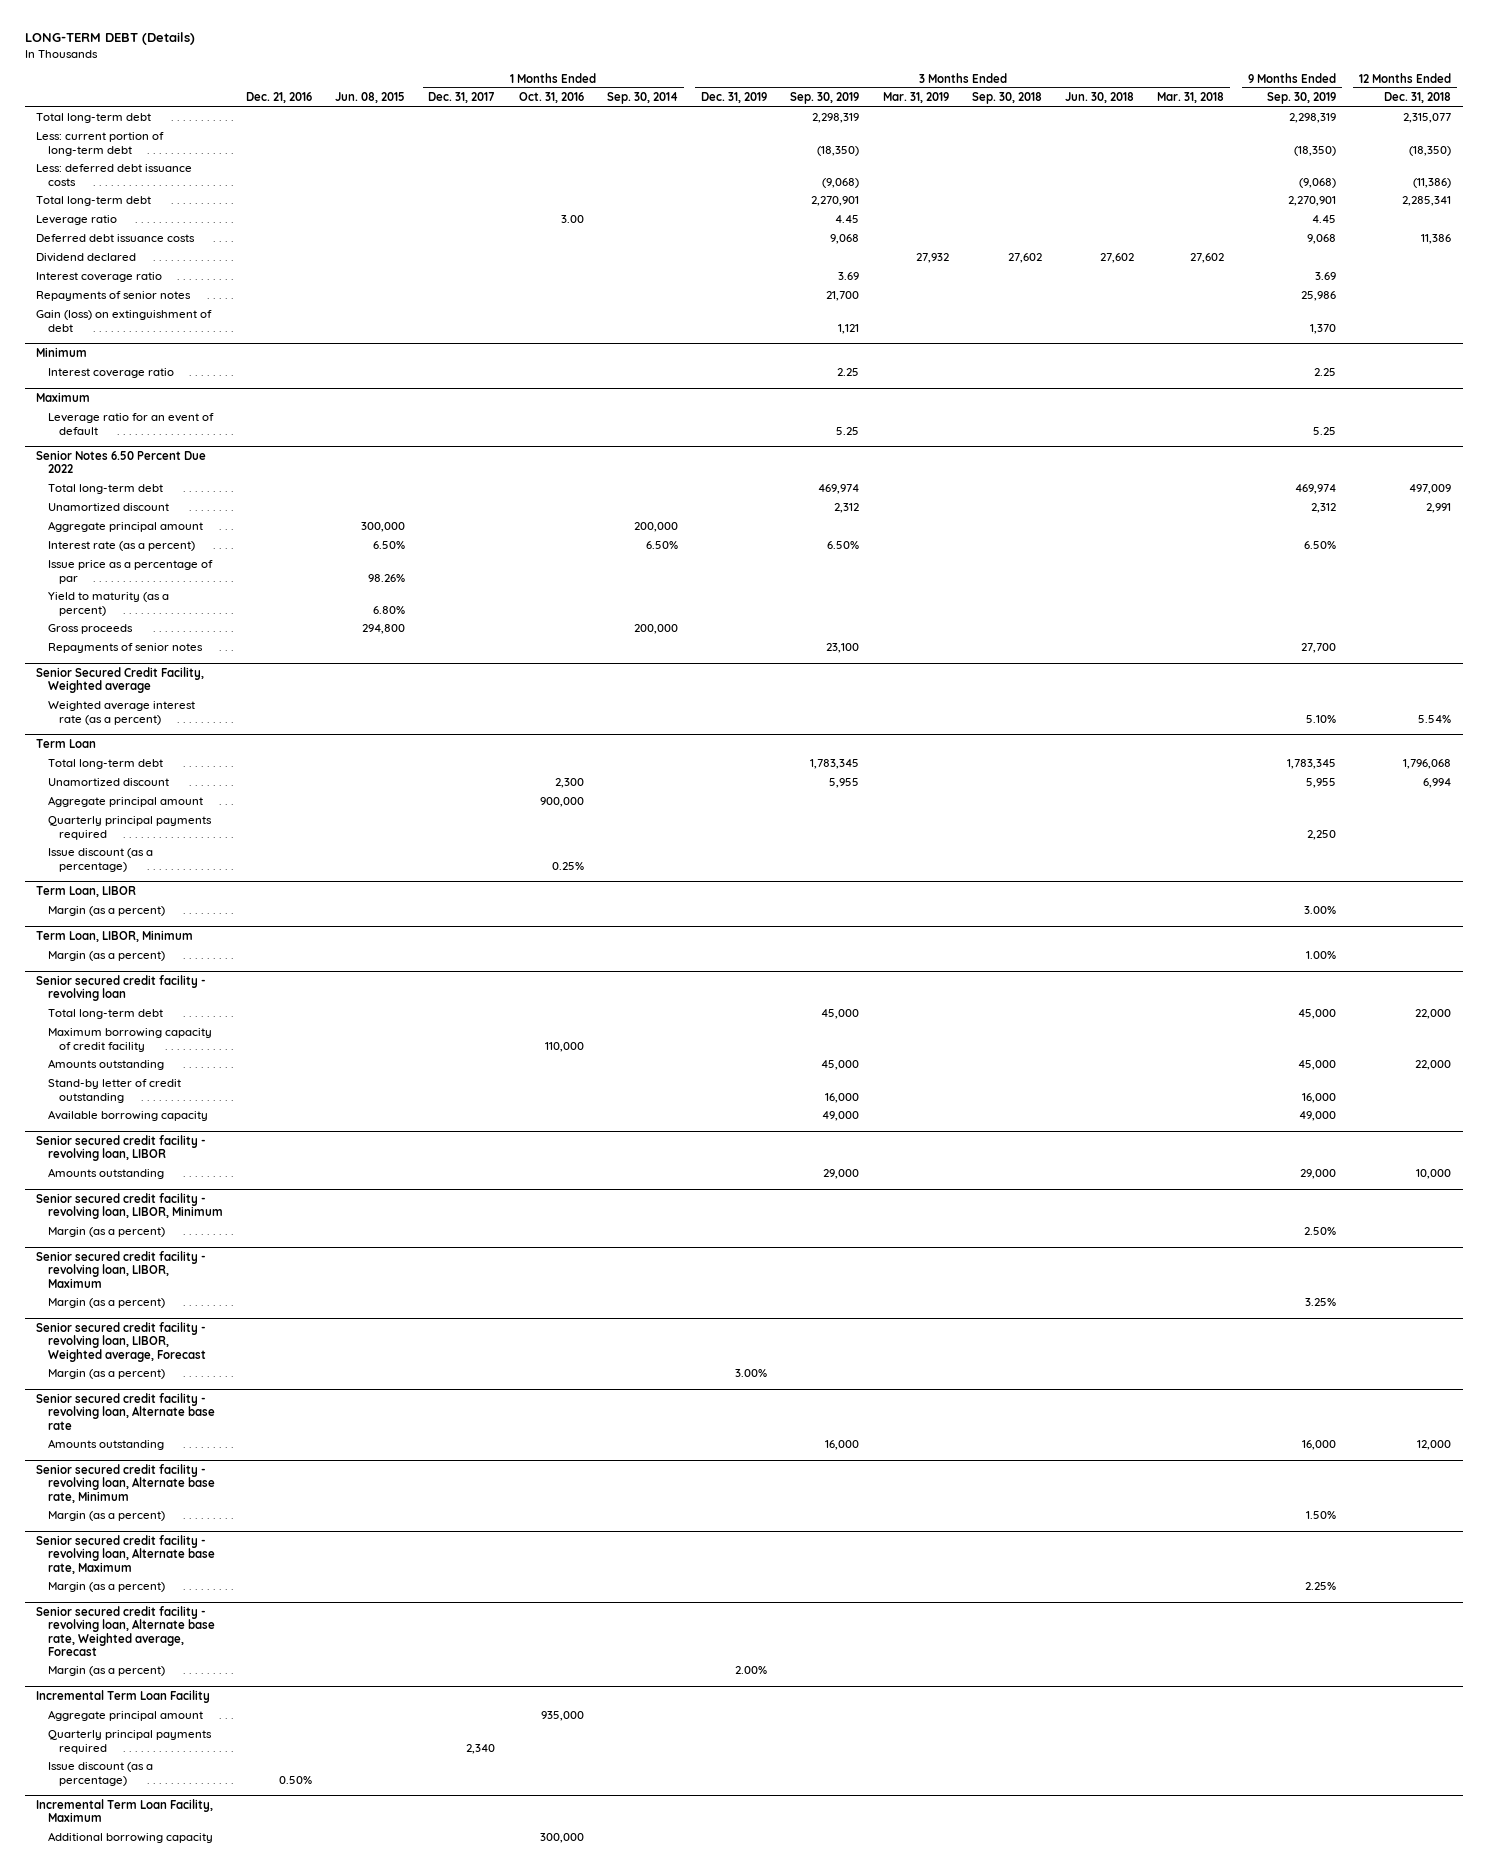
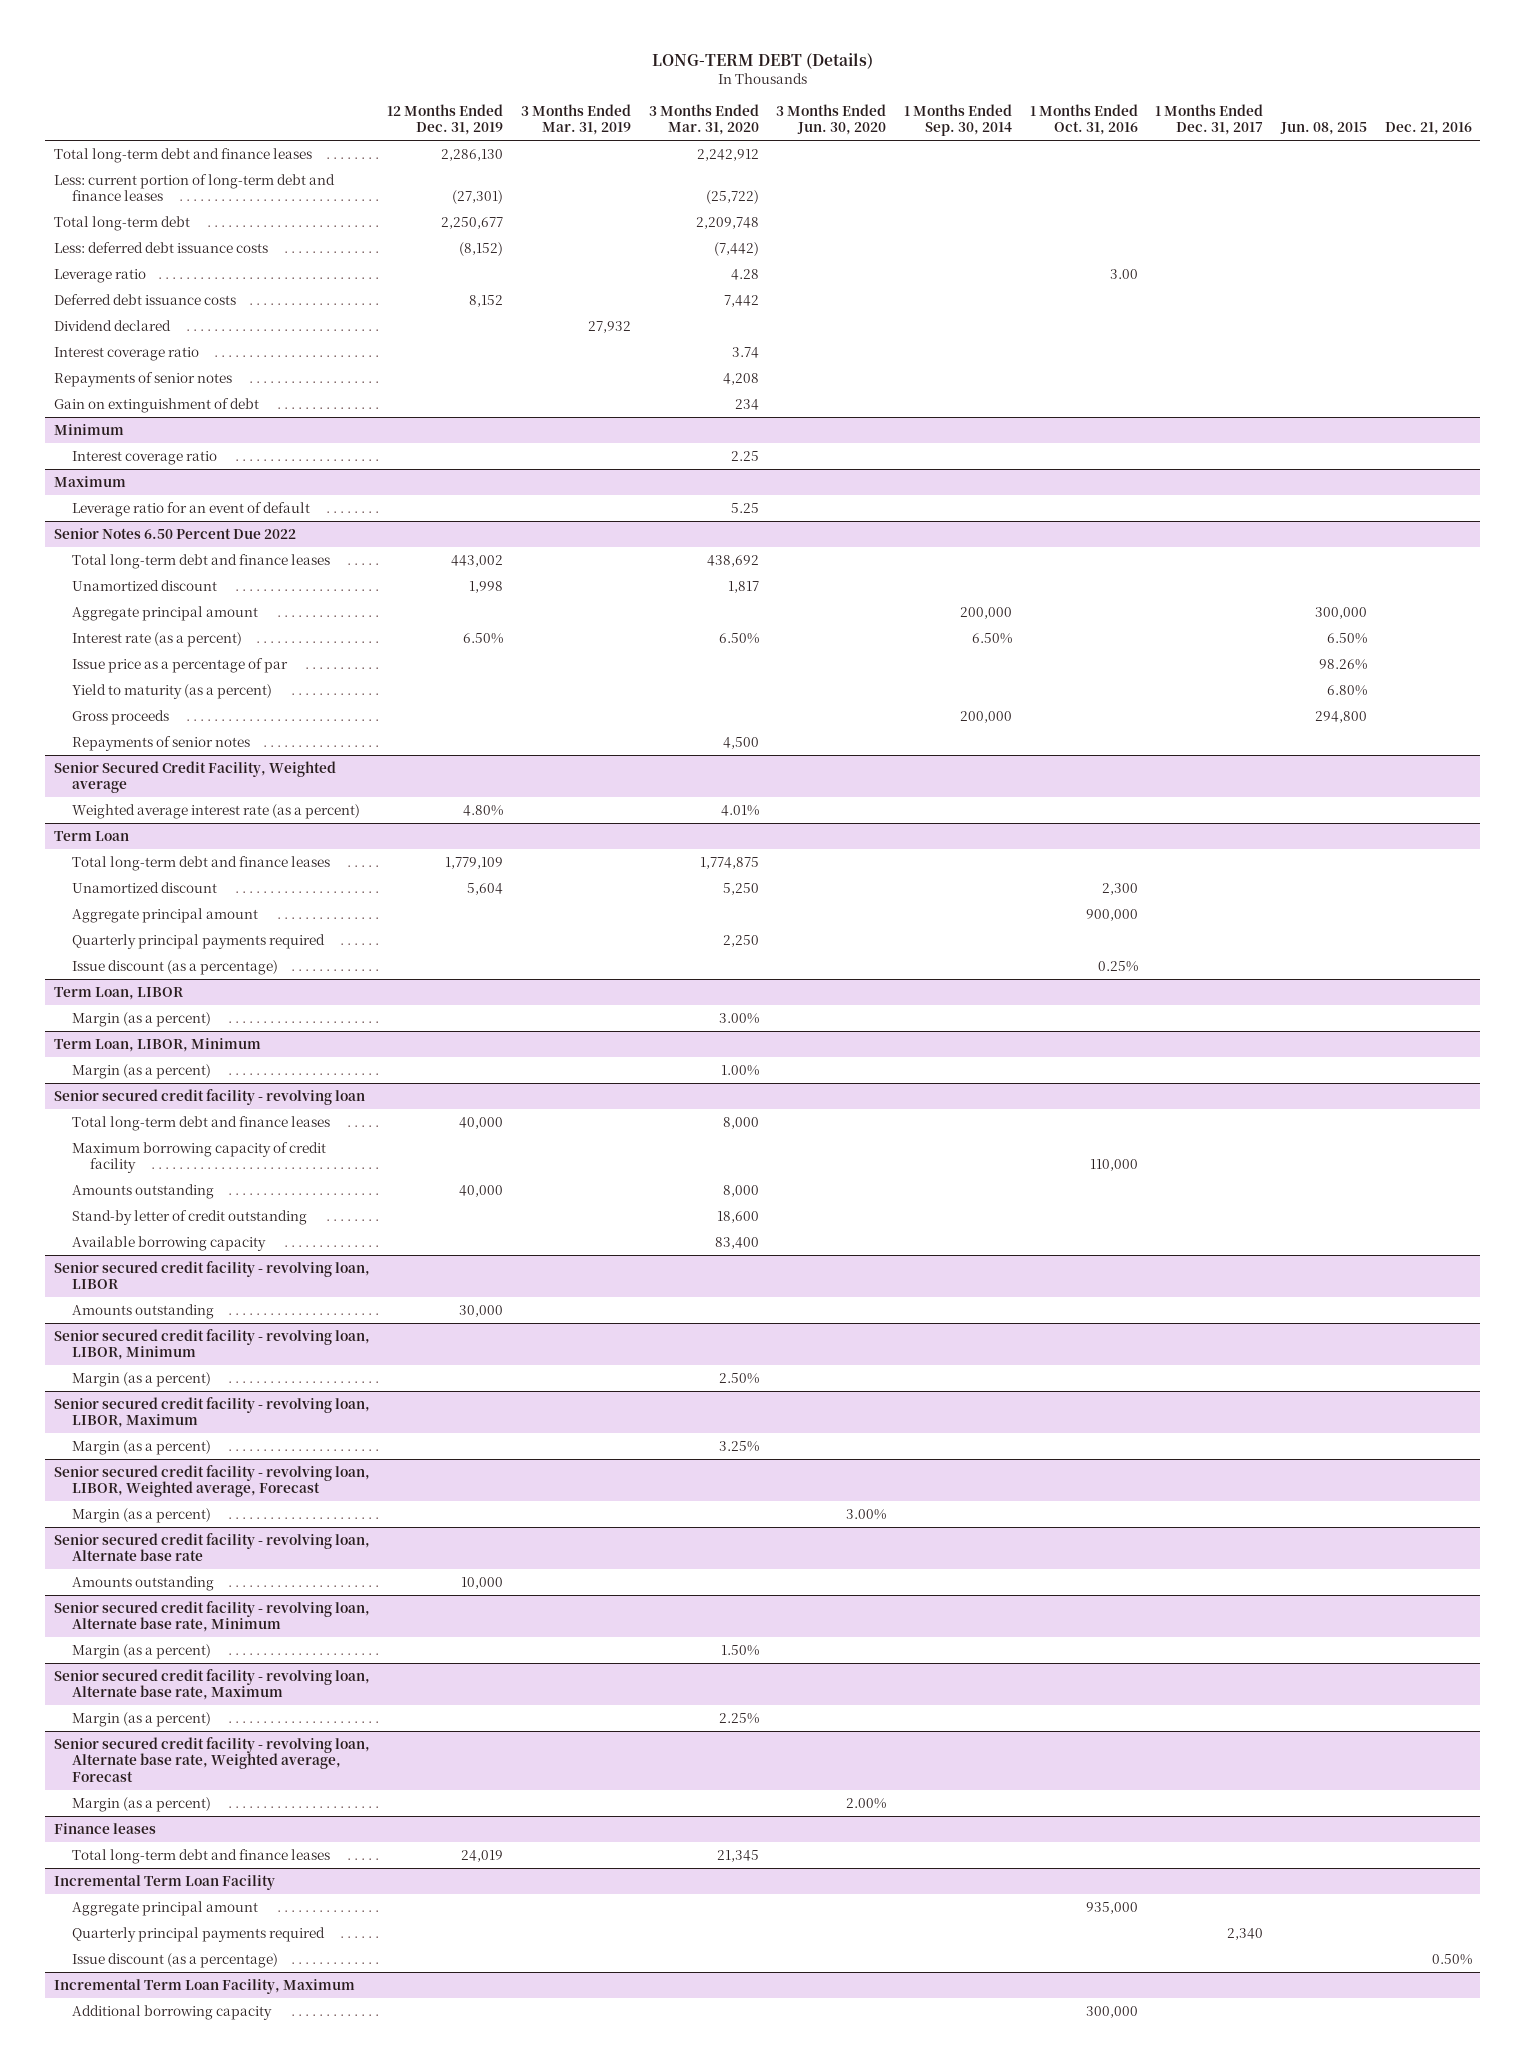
- | Dec. 21, 2016 | Jun. 08, 2015 | 1 Months Ended Dec. 31, 2017 | 1 Months Ended Oct. 31, 2016 | 1 Months Ended Sep. 30, 2014 | 3 Months Ended Dec. 31, 2019 | 3 Months Ended Sep. 30, 2019 | 3 Months Ended Mar. 31, 2019 | 3 Months Ended Sep. 30, 2018 | 3 Months Ended Jun. 30, 2018 | 3 Months Ended Mar. 31, 2018 | 9 Months Ended Sep. 30, 2019 | 12 Months Ended Dec. 31, 2018
+ | 12 Months Ended Dec. 31, 2019 | 3 Months Ended Mar. 31, 2019 | 3 Months Ended Mar. 31, 2020 | 3 Months Ended Jun. 30, 2020 | 1 Months Ended Sep. 30, 2014 | 1 Months Ended Oct. 31, 2016 | 1 Months Ended Dec. 31, 2017 | Jun. 08, 2015 | Dec. 21, 2016
+ Total long-term debt and finance leases | 2,286,130 | | 2,242,912 | | | | | |
+ Less: current portion of long-term debt and finance leases | (27,301) | | (25,722) | | | | | |
- Less: current portion of long-term debt | | | | | | | (18,350) | | | | | (18,350) | (18,350)
- Total long-term debt | | | | | | | 2,270,901 | | | | | 2,270,901 | 2,285,341
- Gain (loss) on extinguishment of debt | | | | | | | 1,121 | | | | | 1,370 |
+ Gain on extinguishment of debt | | | 234 | | | | | |
@ Senior Notes 6.50 Percent Due 2022
- Total long-term debt | | | | | | | 469,974 | | | | | 469,974 | 497,009
+ Total long-term debt and finance leases | 443,002 | | 438,692 | | | | | |
@ Term Loan
- Total long-term debt | | | | | | | 1,783,345 | | | | | 1,783,345 | 1,796,068
+ Total long-term debt and finance leases | 1,779,109 | | 1,774,875 | | | | | |
@ Senior secured credit facility - revolving loan
- Total long-term debt | | | | | | | 45,000 | | | | | 45,000 | 22,000
+ Total long-term debt and finance leases | 40,000 | | 8,000 | | | | | |
+ Finance leases
+ Total long-term debt and finance leases | 24,019 | | 21,345 | | | | | |

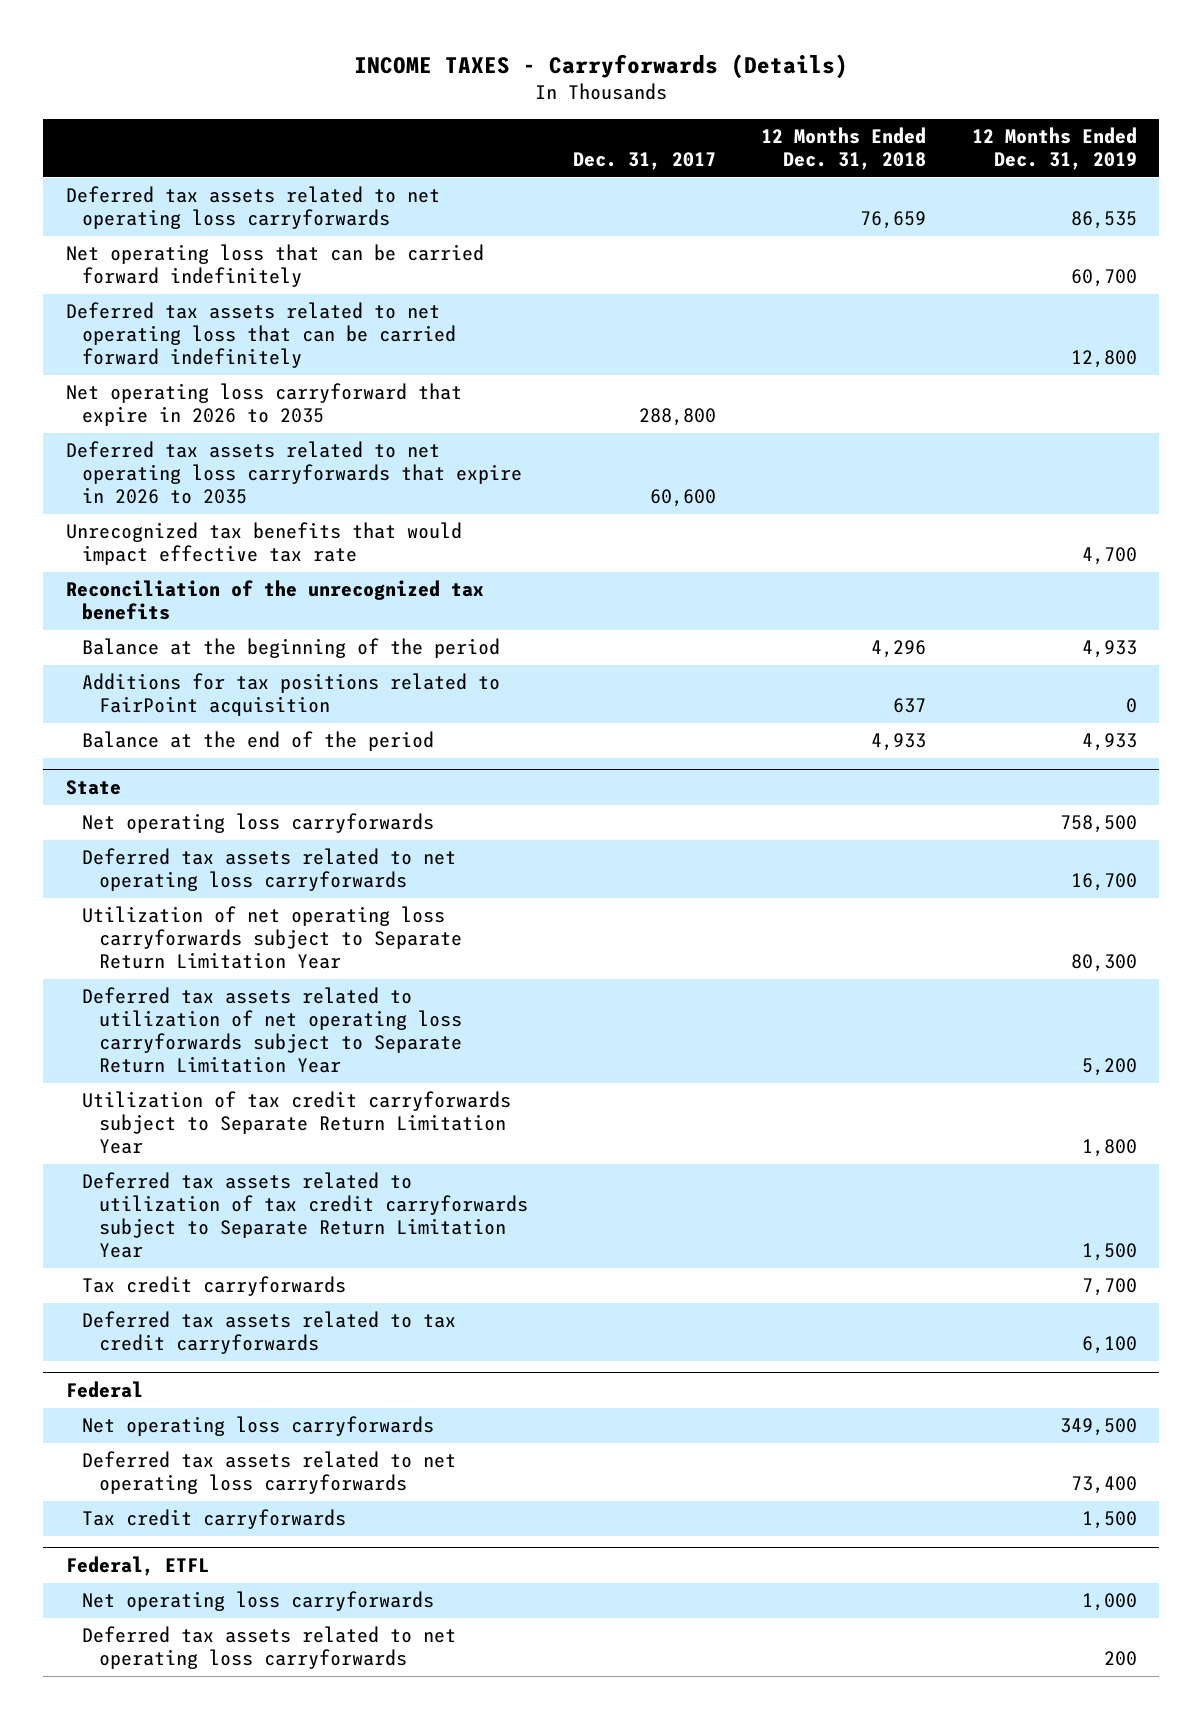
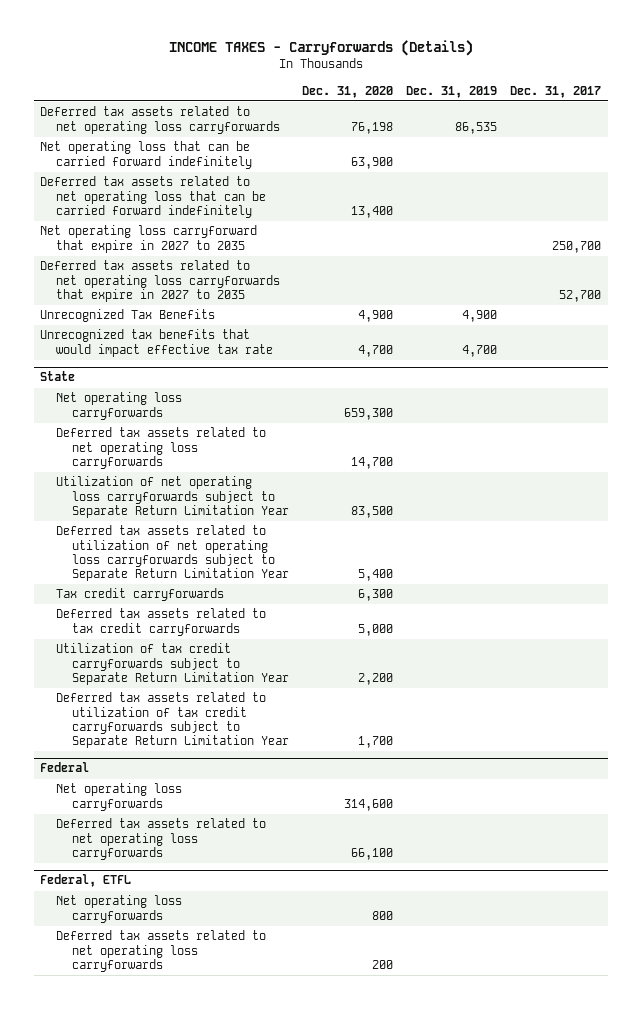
- | Dec. 31, 2017 | 12 Months Ended Dec. 31, 2018 | 12 Months Ended Dec. 31, 2019
+ | Dec. 31, 2020 | Dec. 31, 2019 | Dec. 31, 2017
- Net operating loss carryforward that expire in 2026 to 2035 | 288,800 | |
- Deferred tax assets related to net operating loss carryforwards that expire in 2026 to 2035 | 60,600 | |
+ Net operating loss carryforward that expire in 2027 to 2035 | | | 250,700
+ Deferred tax assets related to net operating loss carryforwards that expire in 2027 to 2035 | | | 52,700
+ Unrecognized Tax Benefits | 4,900 | 4,900 |
- Reconciliation of the unrecognized tax benefits
- Balance at the beginning of the period | | 4,296 | 4,933
- Additions for tax positions related to FairPoint acquisition | | 637 | 0
- Balance at the end of the period | | 4,933 | 4,933
@ State
moved down: Utilization of tax credit carryforwards subject to Separate Return Limitation Year | 2,200 | |
moved down: Deferred tax assets related to utilization of tax credit carryforwards subject to Separate Return Limitation Year | 1,700 | |
@ Federal
- Tax credit carryforwards | | | 1,500

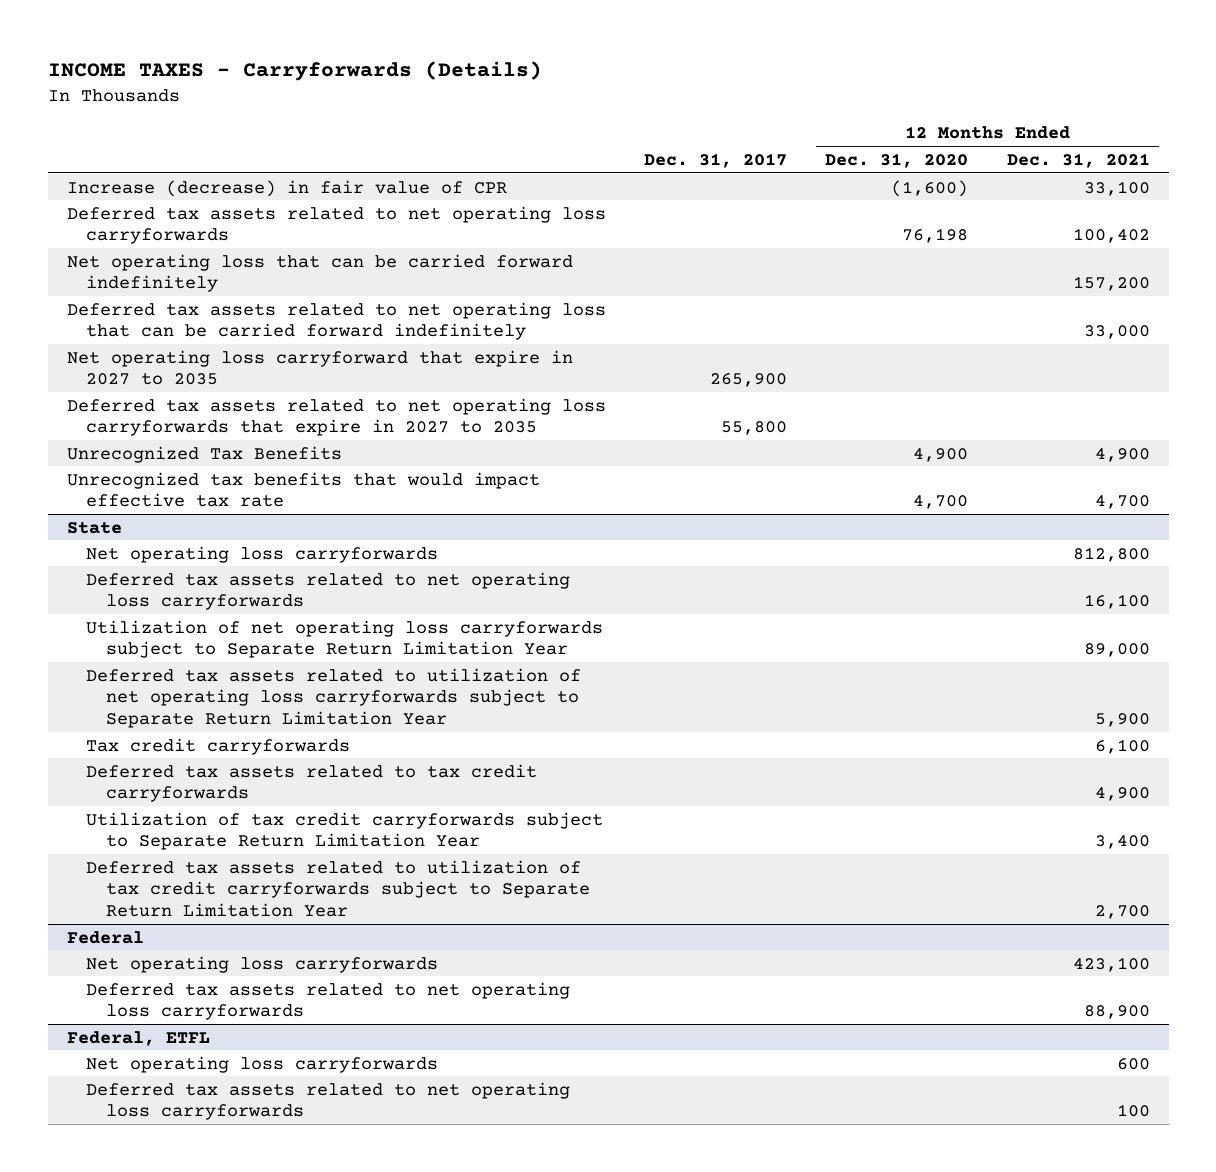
- | Dec. 31, 2020 | Dec. 31, 2019 | Dec. 31, 2017
+ | Dec. 31, 2017 | 12 Months Ended Dec. 31, 2020 | 12 Months Ended Dec. 31, 2021
+ Increase (decrease) in fair value of CPR | | (1,600) | 33,100
- Net operating loss carryforward that expire in 2027 to 2035 | | | 250,700
- Deferred tax assets related to net operating loss carryforwards that expire in 2027 to 2035 | | | 52,700
+ Net operating loss carryforward that expire in 2027 to 2035 | 265,900 | |
+ Deferred tax assets related to net operating loss carryforwards that expire in 2027 to 2035 | 55,800 | |

